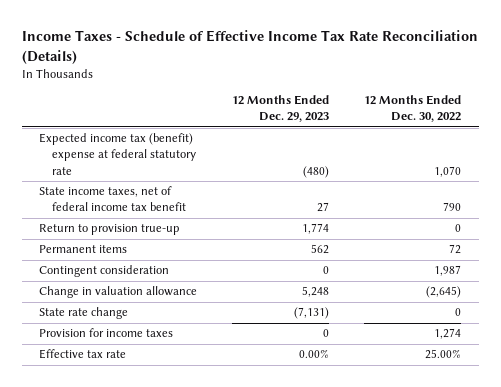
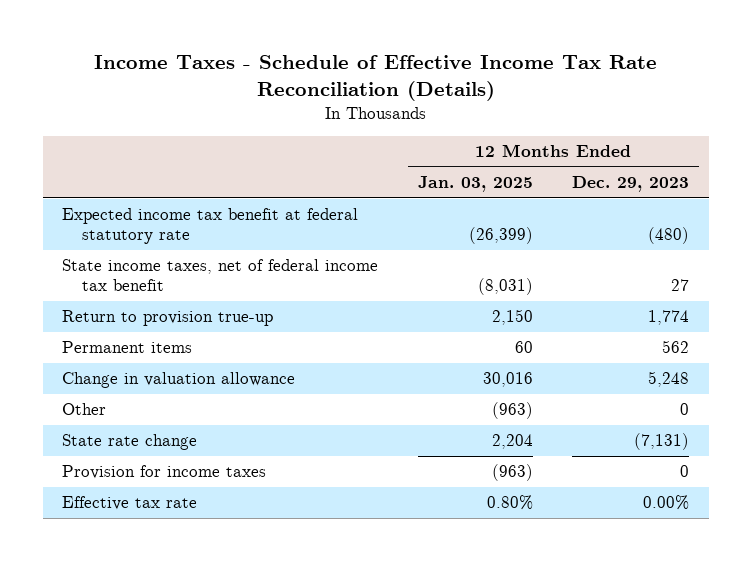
- | 12 Months Ended Dec. 29, 2023 | 12 Months Ended Dec. 30, 2022
+ | 12 Months Ended Jan. 03, 2025 | 12 Months Ended Dec. 29, 2023
- Expected income tax (benefit) expense at federal statutory rate | (480) | 1,070
+ Expected income tax benefit at federal statutory rate | (26,399) | (480)
- Contingent consideration | 0 | 1,987
+ Other | (963) | 0

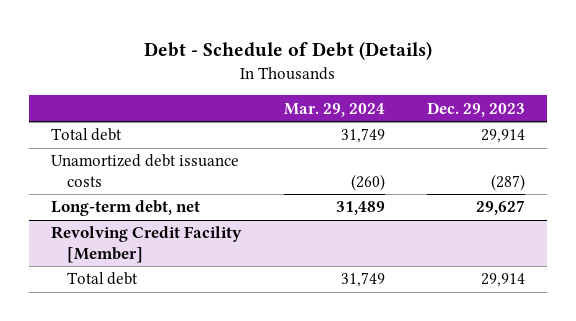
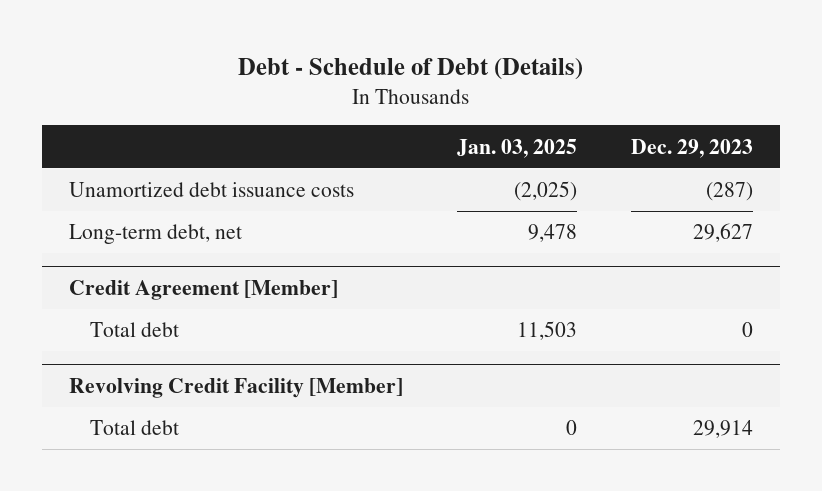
- | Mar. 29, 2024 | Dec. 29, 2023
+ | Jan. 03, 2025 | Dec. 29, 2023
- Total debt | 31,749 | 29,914
+ Credit Agreement [Member]
+ Total debt | 11,503 | 0

